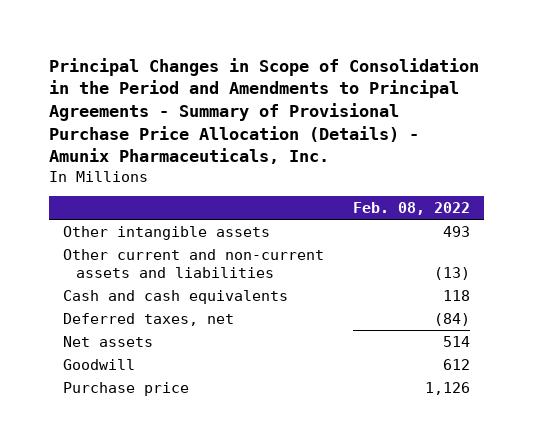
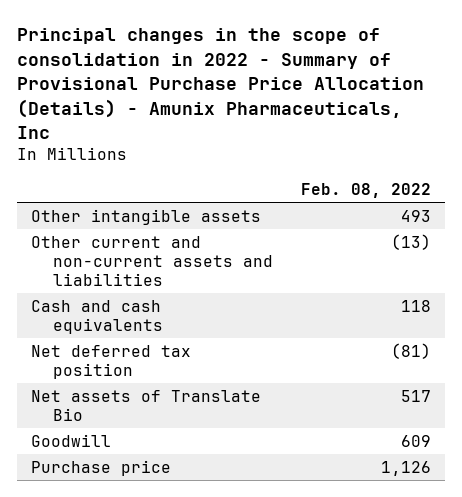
- Principal Changes in Scope of Consolidation in the Period and Amendments to Principal Agreements - Summary of Provisional Purchase Price Allocation (Details) - Amunix Pharmaceuticals, Inc.
+ Principal changes in the scope of consolidation in 2022 - Summary of Provisional Purchase Price Allocation (Details) - Amunix Pharmaceuticals, Inc
- Deferred taxes, net | (84)
- Net assets | 514
- Goodwill | 612
+ Net deferred tax position | (81)
+ Net assets of Translate Bio | 517
+ Goodwill | 609

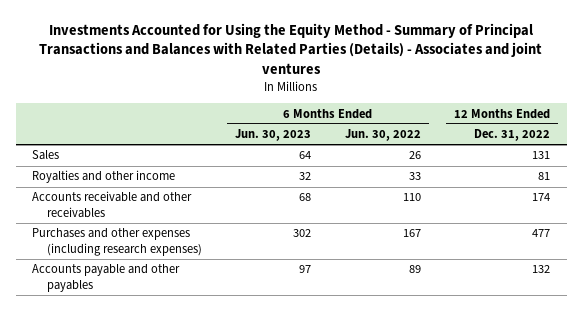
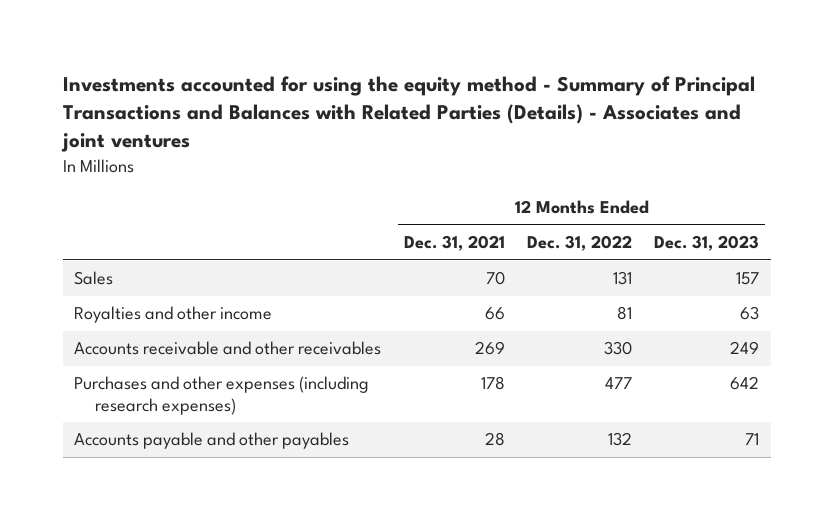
- Investments Accounted for Using the Equity Method - Summary of Principal Transactions and Balances with Related Parties (Details) - Associates and joint ventures
+ Investments accounted for using the equity method - Summary of Principal Transactions and Balances with Related Parties (Details) - Associates and joint ventures
- | 6 Months Ended Jun. 30, 2023 | 6 Months Ended Jun. 30, 2022 | 12 Months Ended Dec. 31, 2022
+ | 12 Months Ended Dec. 31, 2021 | 12 Months Ended Dec. 31, 2022 | 12 Months Ended Dec. 31, 2023
- Accounts receivable and other receivables | 68 | 110 | 174
+ Accounts receivable and other receivables | 269 | 330 | 249

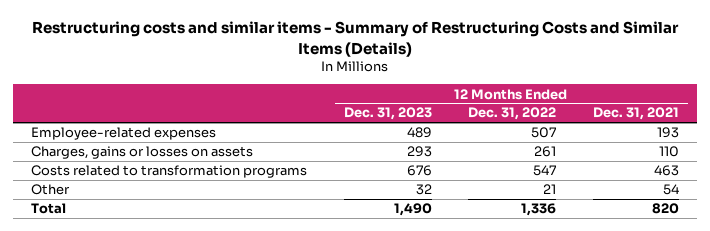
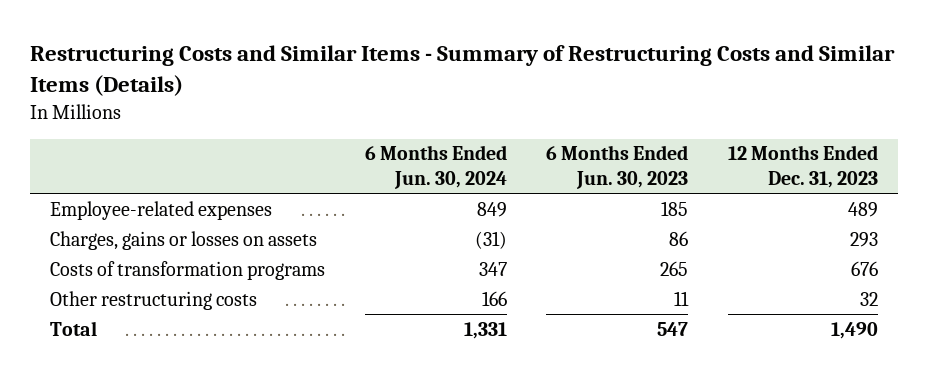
- Restructuring costs and similar items - Summary of Restructuring Costs and Similar Items (Details)
+ Restructuring Costs and Similar Items - Summary of Restructuring Costs and Similar Items (Details)
- | 12 Months Ended Dec. 31, 2023 | 12 Months Ended Dec. 31, 2022 | 12 Months Ended Dec. 31, 2021
+ | 6 Months Ended Jun. 30, 2024 | 6 Months Ended Jun. 30, 2023 | 12 Months Ended Dec. 31, 2023
- Costs related to transformation programs | 676 | 547 | 463
- Other | 32 | 21 | 54
+ Costs of transformation programs | 347 | 265 | 676
+ Other restructuring costs | 166 | 11 | 32

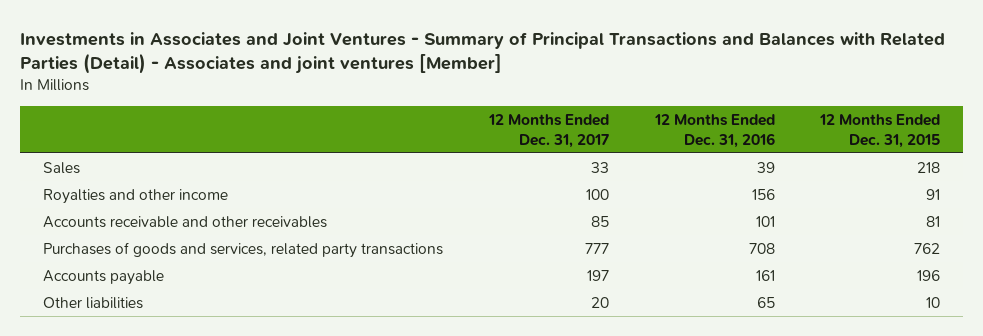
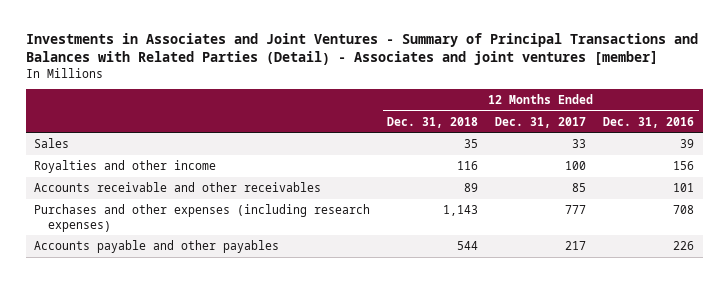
- Investments in Associates and Joint Ventures - Summary of Principal Transactions and Balances with Related Parties (Detail) - Associates and joint ventures [Member]
+ Investments in Associates and Joint Ventures - Summary of Principal Transactions and Balances with Related Parties (Detail) - Associates and joint ventures [member]
- | 12 Months Ended Dec. 31, 2017 | 12 Months Ended Dec. 31, 2016 | 12 Months Ended Dec. 31, 2015
+ | 12 Months Ended Dec. 31, 2018 | 12 Months Ended Dec. 31, 2017 | 12 Months Ended Dec. 31, 2016
- Purchases of goods and services, related party transactions | 777 | 708 | 762
- Accounts payable | 197 | 161 | 196
- Other liabilities | 20 | 65 | 10
+ Purchases and other expenses (including research expenses) | 1,143 | 777 | 708
+ Accounts payable and other payables | 544 | 217 | 226

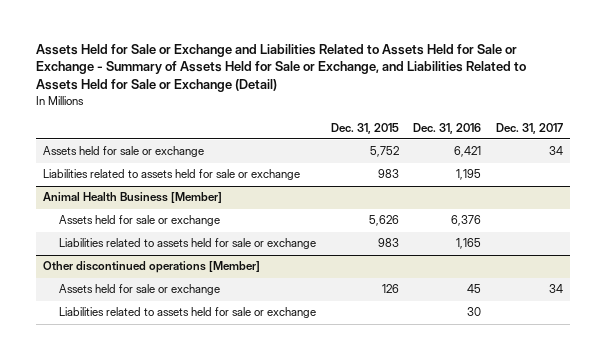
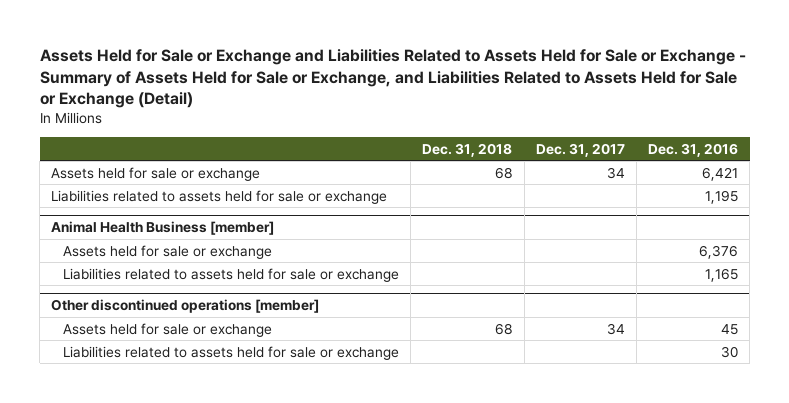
- | Dec. 31, 2015 | Dec. 31, 2016 | Dec. 31, 2017
+ | Dec. 31, 2018 | Dec. 31, 2017 | Dec. 31, 2016
- Animal Health Business [Member]
+ Animal Health Business [member]
- Other discontinued operations [Member]
+ Other discontinued operations [member]

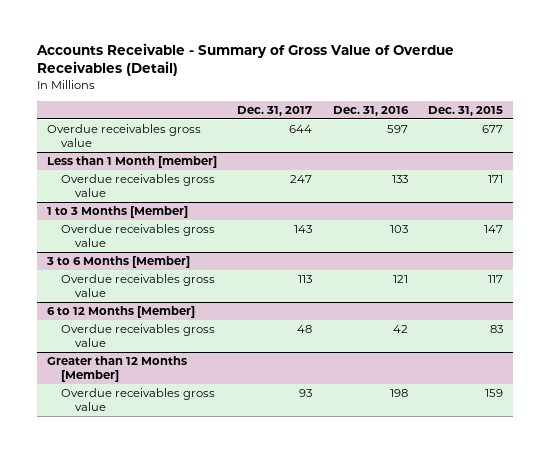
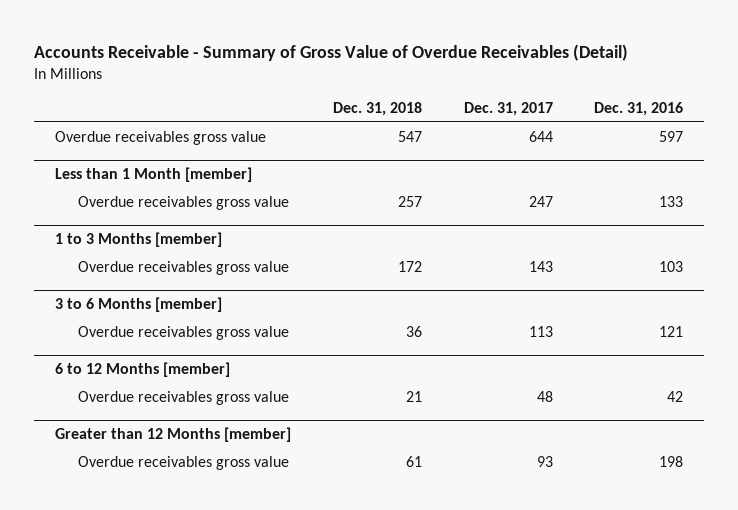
- | Dec. 31, 2017 | Dec. 31, 2016 | Dec. 31, 2015
+ | Dec. 31, 2018 | Dec. 31, 2017 | Dec. 31, 2016
- 1 to 3 Months [Member]
+ 1 to 3 Months [member]
- 3 to 6 Months [Member]
+ 3 to 6 Months [member]
- 6 to 12 Months [Member]
+ 6 to 12 Months [member]
- Greater than 12 Months [Member]
+ Greater than 12 Months [member]

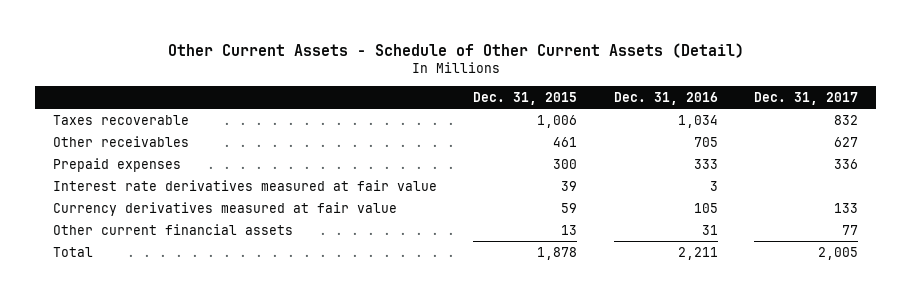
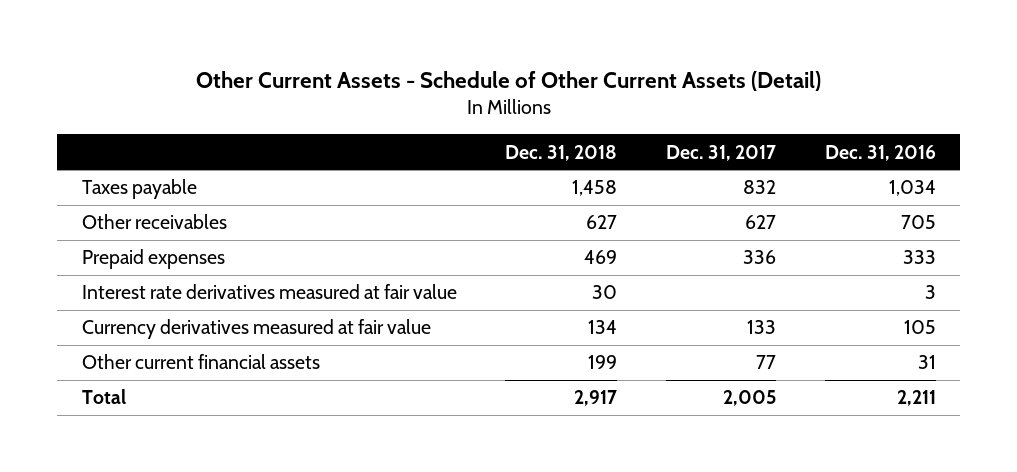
- | Dec. 31, 2015 | Dec. 31, 2016 | Dec. 31, 2017
+ | Dec. 31, 2018 | Dec. 31, 2017 | Dec. 31, 2016
- Taxes recoverable | 1,006 | 1,034 | 832
+ Taxes payable | 1,458 | 832 | 1,034

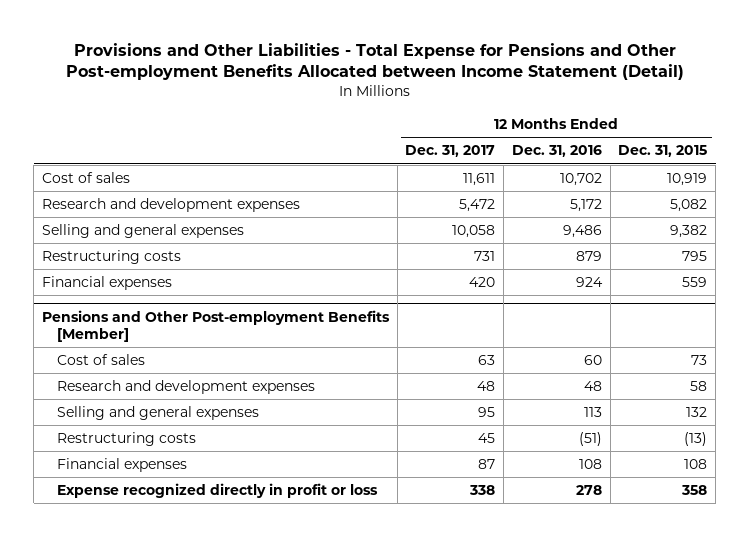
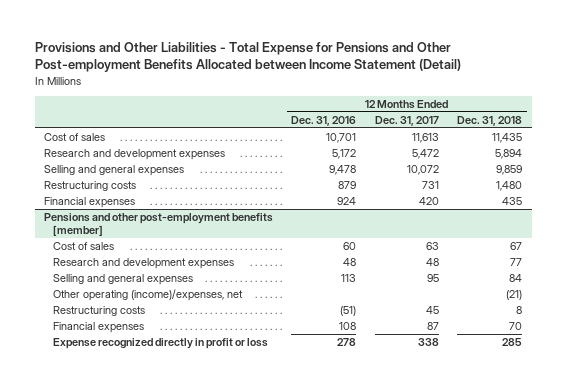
- | 12 Months Ended Dec. 31, 2017 | 12 Months Ended Dec. 31, 2016 | 12 Months Ended Dec. 31, 2015
+ | 12 Months Ended Dec. 31, 2016 | 12 Months Ended Dec. 31, 2017 | 12 Months Ended Dec. 31, 2018
- Cost of sales | 11,611 | 10,702 | 10,919
+ Cost of sales | 10,701 | 11,613 | 11,435
- Selling and general expenses | 10,058 | 9,486 | 9,382
+ Selling and general expenses | 9,478 | 10,072 | 9,859
- Pensions and Other Post-employment Benefits [Member]
+ Pensions and other post-employment benefits [member]
+ Other operating (income)/expenses, net | | | (21)

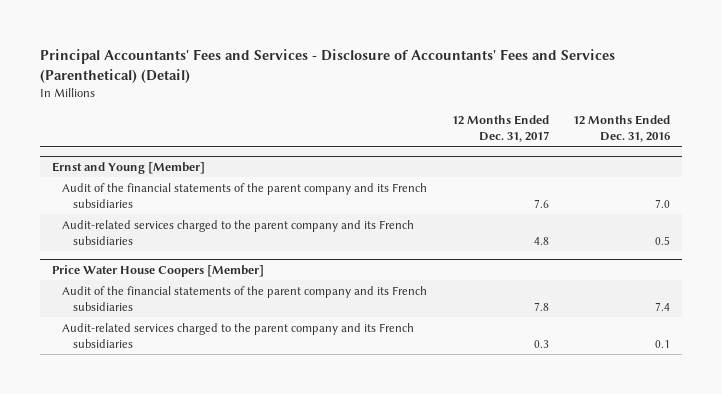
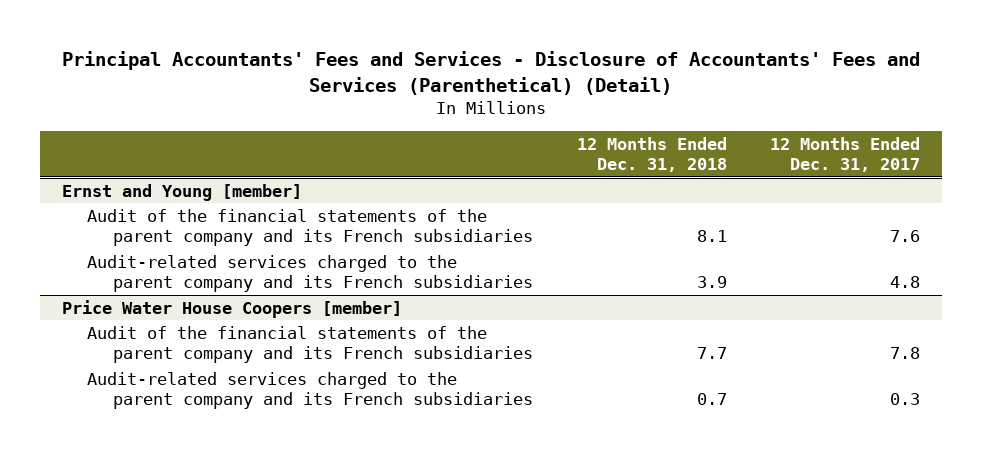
- | 12 Months Ended Dec. 31, 2017 | 12 Months Ended Dec. 31, 2016
+ | 12 Months Ended Dec. 31, 2018 | 12 Months Ended Dec. 31, 2017
- Ernst and Young [Member]
+ Ernst and Young [member]
- Price Water House Coopers [Member]
+ Price Water House Coopers [member]

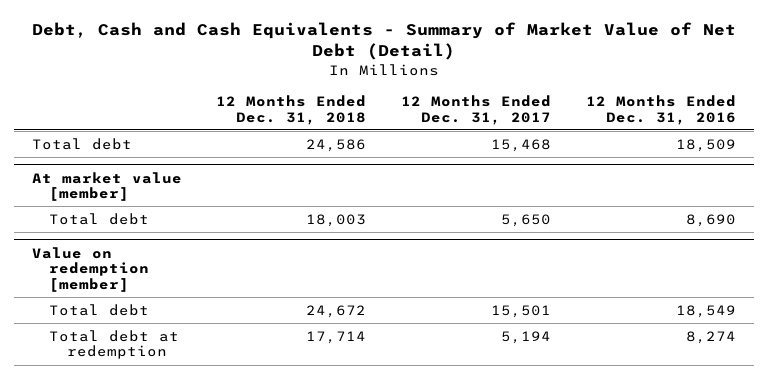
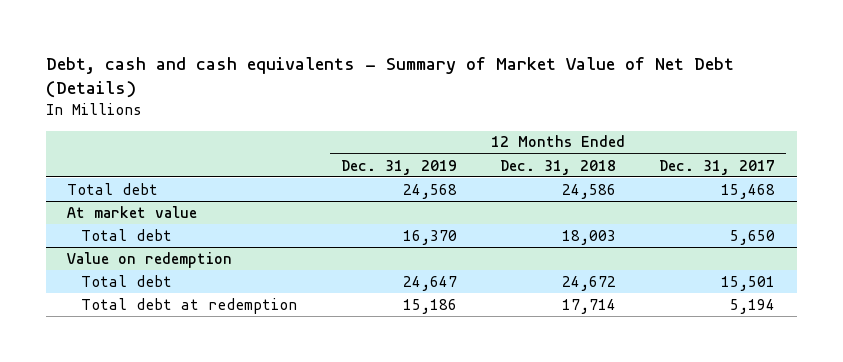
- Debt, Cash and Cash Equivalents - Summary of Market Value of Net Debt (Detail)
+ Debt, cash and cash equivalents - Summary of Market Value of Net Debt (Details)
- | 12 Months Ended Dec. 31, 2018 | 12 Months Ended Dec. 31, 2017 | 12 Months Ended Dec. 31, 2016
+ | 12 Months Ended Dec. 31, 2019 | 12 Months Ended Dec. 31, 2018 | 12 Months Ended Dec. 31, 2017
- At market value [member]
+ At market value
- Value on redemption [member]
+ Value on redemption

